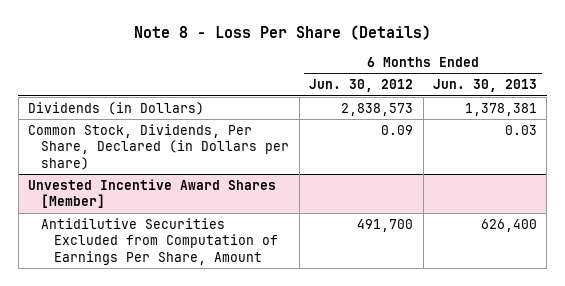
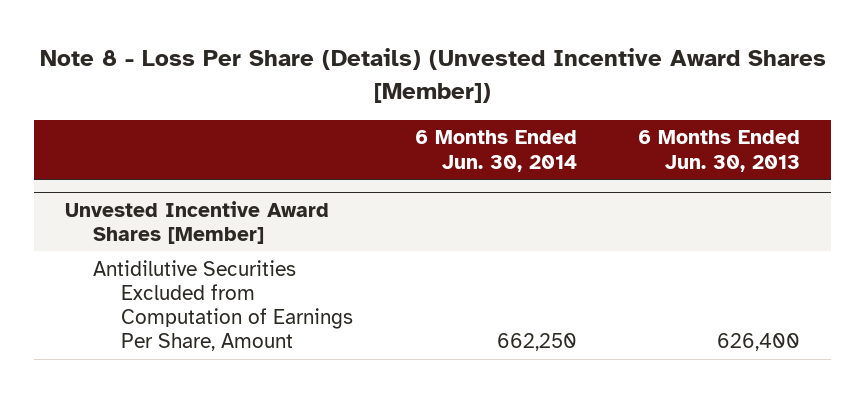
- Note 8 - Loss Per Share (Details)
+ Note 8 - Loss Per Share (Details) (Unvested Incentive Award Shares [Member])
- | 6 Months Ended Jun. 30, 2012 | 6 Months Ended Jun. 30, 2013
+ | 6 Months Ended Jun. 30, 2014 | 6 Months Ended Jun. 30, 2013
- Dividends (in Dollars) | 2,838,573 | 1,378,381
- Common Stock, Dividends, Per Share, Declared (in Dollars per share) | 0.09 | 0.03

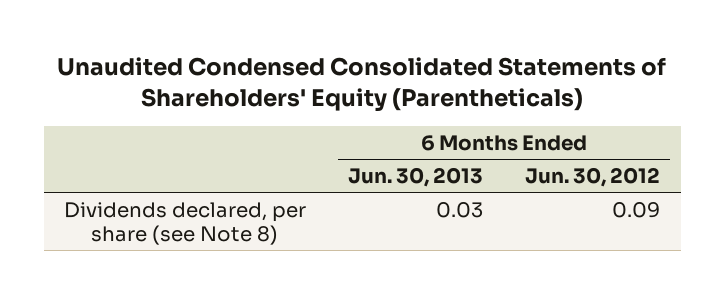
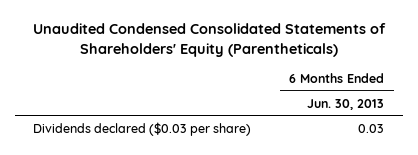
- | 6 Months Ended Jun. 30, 2013 | 6 Months Ended Jun. 30, 2012
+ | 6 Months Ended Jun. 30, 2013
- Dividends declared, per share (see Note 8) | 0.03 | 0.09
+ Dividends declared ($0.03 per share) | 0.03

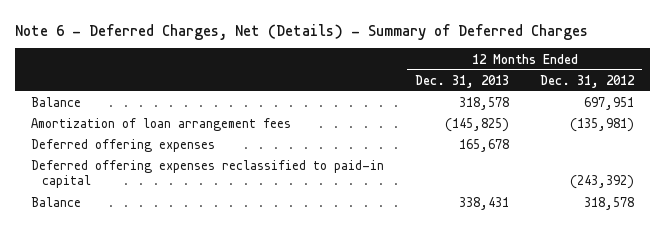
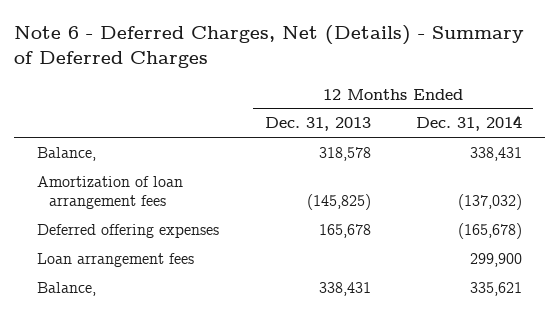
- | 12 Months Ended Dec. 31, 2013 | 12 Months Ended Dec. 31, 2012
+ | 12 Months Ended Dec. 31, 2013 | 12 Months Ended Dec. 31, 2014
- Balance | 318,578 | 697,951
+ Balance, | 318,578 | 338,431
- Deferred offering expenses reclassified to paid-in capital | | (243,392)
- Balance | 338,431 | 318,578
+ Loan arrangement fees | | 299,900
+ Balance, | 338,431 | 335,621

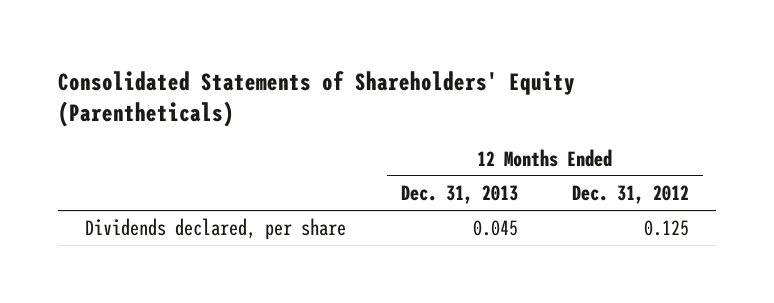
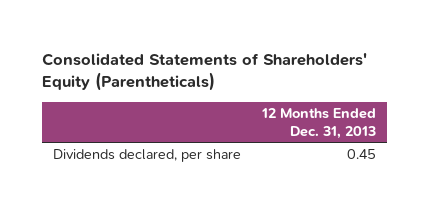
- | 12 Months Ended Dec. 31, 2013 | 12 Months Ended Dec. 31, 2012
+ | 12 Months Ended Dec. 31, 2013
- Dividends declared, per share | 0.045 | 0.125
+ Dividends declared, per share | 0.45

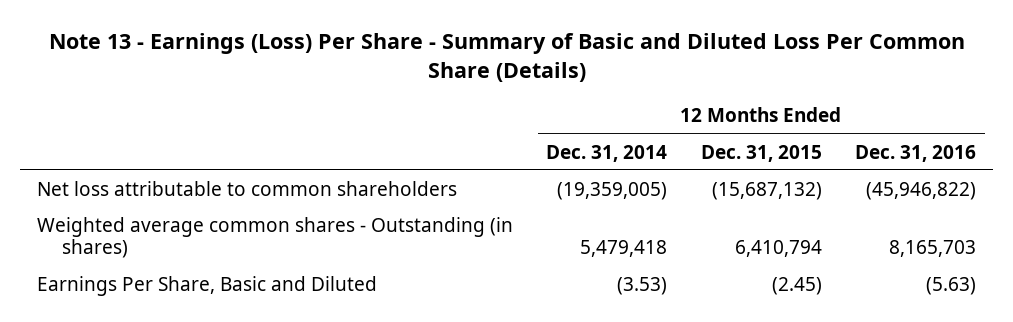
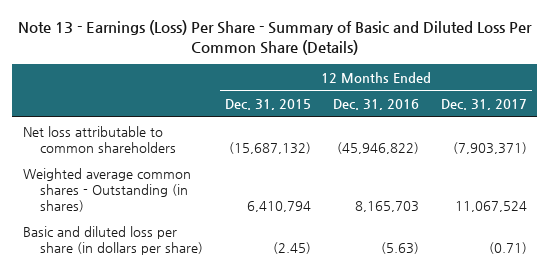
- | 12 Months Ended Dec. 31, 2014 | 12 Months Ended Dec. 31, 2015 | 12 Months Ended Dec. 31, 2016
+ | 12 Months Ended Dec. 31, 2015 | 12 Months Ended Dec. 31, 2016 | 12 Months Ended Dec. 31, 2017
- Earnings Per Share, Basic and Diluted | (3.53) | (2.45) | (5.63)
+ Basic and diluted loss per share (in dollars per share) | (2.45) | (5.63) | (0.71)

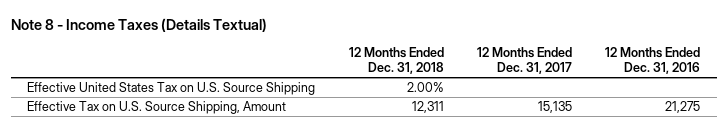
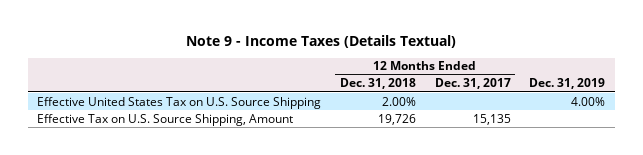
- Note 8 - Income Taxes (Details Textual)
+ Note 9 - Income Taxes (Details Textual)
- | 12 Months Ended Dec. 31, 2018 | 12 Months Ended Dec. 31, 2017 | 12 Months Ended Dec. 31, 2016
+ | 12 Months Ended Dec. 31, 2018 | 12 Months Ended Dec. 31, 2017 | Dec. 31, 2019
- Effective Tax on U.S. Source Shipping, Amount | 12,311 | 15,135 | 21,275
+ Effective Tax on U.S. Source Shipping, Amount | 19,726 | 15,135 |

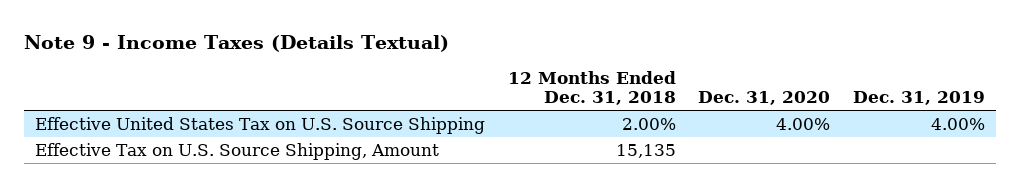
- | 12 Months Ended Dec. 31, 2018 | 12 Months Ended Dec. 31, 2017 | Dec. 31, 2019
+ | 12 Months Ended Dec. 31, 2018 | Dec. 31, 2020 | Dec. 31, 2019
- Effective Tax on U.S. Source Shipping, Amount | 19,726 | 15,135 |
+ Effective Tax on U.S. Source Shipping, Amount | 15,135 | |

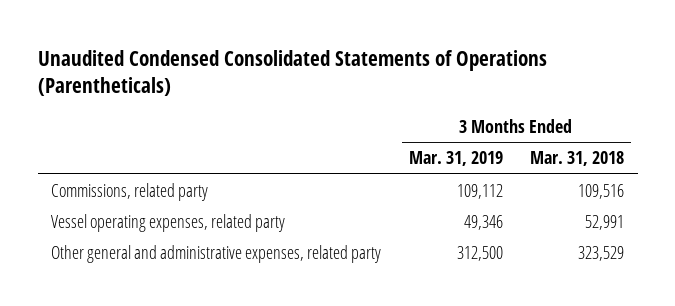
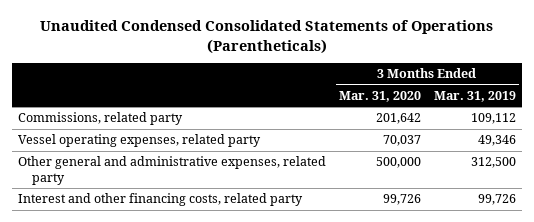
- | 3 Months Ended Mar. 31, 2019 | 3 Months Ended Mar. 31, 2018
+ | 3 Months Ended Mar. 31, 2020 | 3 Months Ended Mar. 31, 2019
+ Interest and other financing costs, related party | 99,726 | 99,726

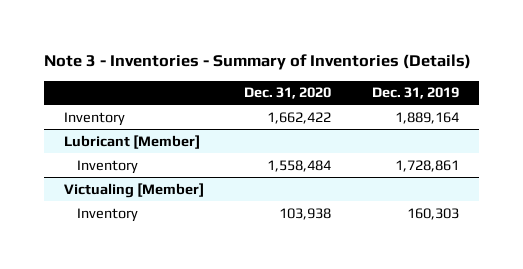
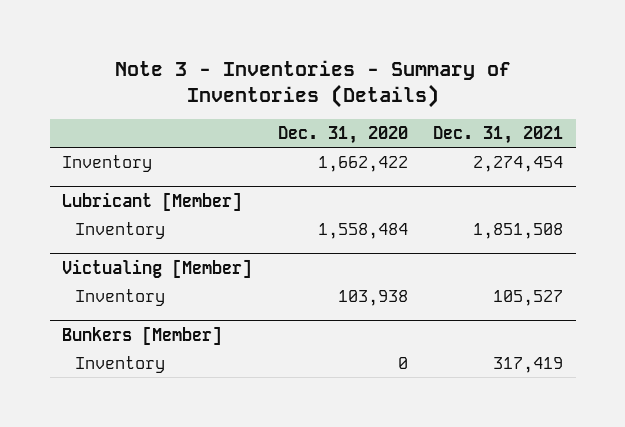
- | Dec. 31, 2020 | Dec. 31, 2019
+ | Dec. 31, 2020 | Dec. 31, 2021
+ Bunkers [Member]
+ Inventory | 0 | 317,419

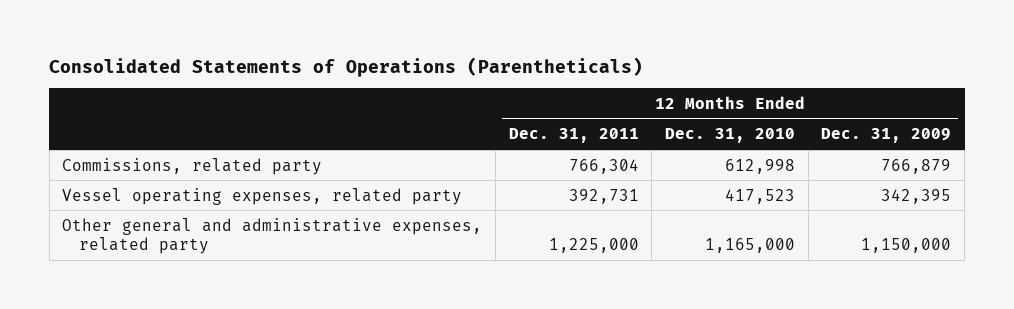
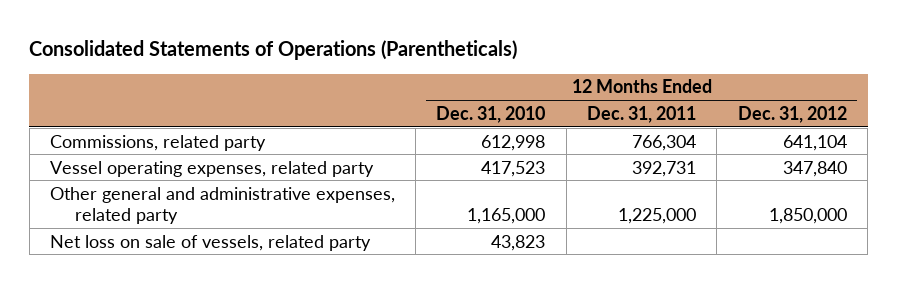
- | 12 Months Ended Dec. 31, 2011 | 12 Months Ended Dec. 31, 2010 | 12 Months Ended Dec. 31, 2009
+ | 12 Months Ended Dec. 31, 2010 | 12 Months Ended Dec. 31, 2011 | 12 Months Ended Dec. 31, 2012
+ Net loss on sale of vessels, related party | 43,823 | |

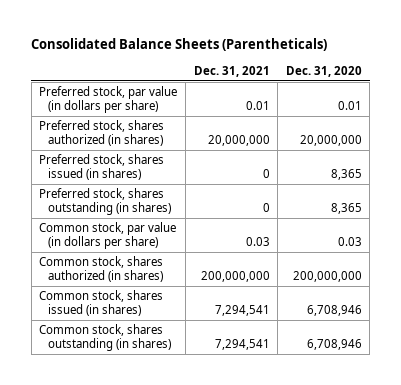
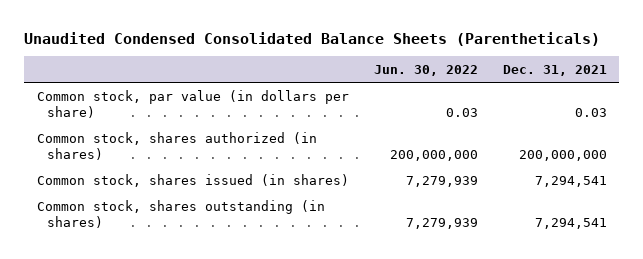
- Consolidated Balance Sheets (Parentheticals)
+ Unaudited Condensed Consolidated Balance Sheets (Parentheticals)
- | Dec. 31, 2021 | Dec. 31, 2020
+ | Jun. 30, 2022 | Dec. 31, 2021
- Preferred stock, par value (in dollars per share) | 0.01 | 0.01
- Preferred stock, shares authorized (in shares) | 20,000,000 | 20,000,000
- Preferred stock, shares issued (in shares) | 0 | 8,365
- Preferred stock, shares outstanding (in shares) | 0 | 8,365

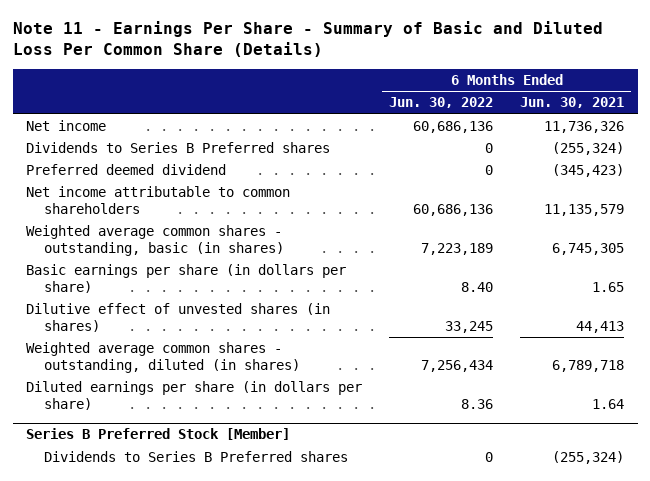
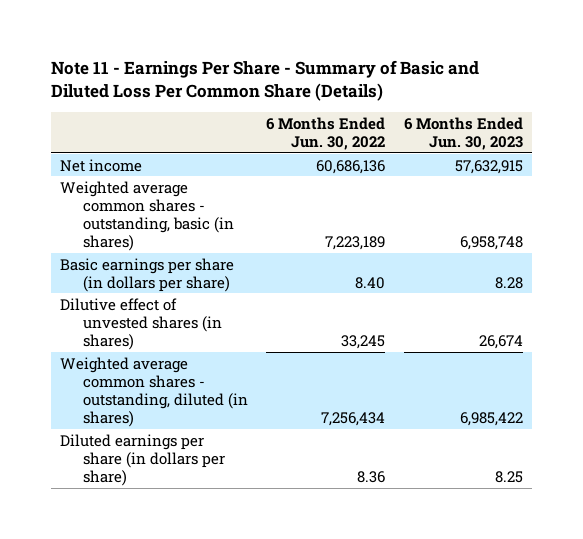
- | 6 Months Ended Jun. 30, 2022 | 6 Months Ended Jun. 30, 2021
+ | 6 Months Ended Jun. 30, 2022 | 6 Months Ended Jun. 30, 2023
- Dividends to Series B Preferred shares | 0 | (255,324)
- Preferred deemed dividend | 0 | (345,423)
- Net income attributable to common shareholders | 60,686,136 | 11,135,579
- Series B Preferred Stock [Member]
- Dividends to Series B Preferred shares | 0 | (255,324)

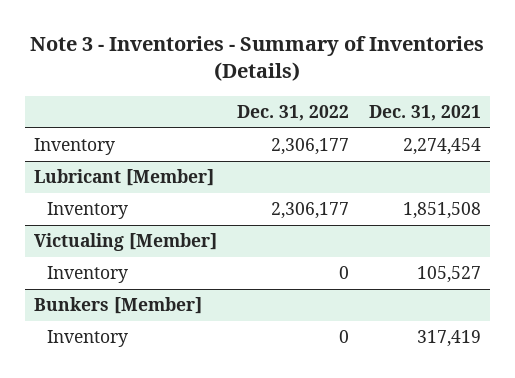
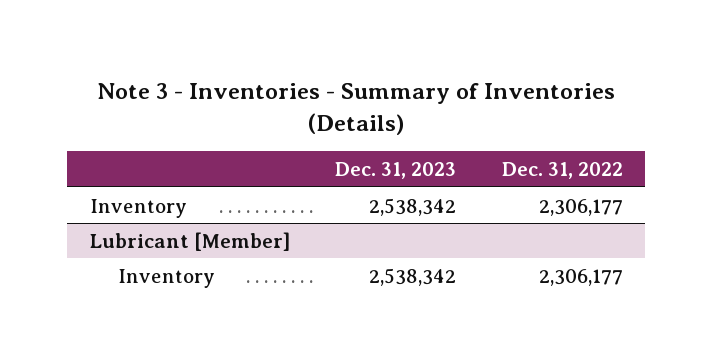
- | Dec. 31, 2022 | Dec. 31, 2021
+ | Dec. 31, 2023 | Dec. 31, 2022
- Victualing [Member]
- Inventory | 0 | 105,527
- Bunkers [Member]
- Inventory | 0 | 317,419

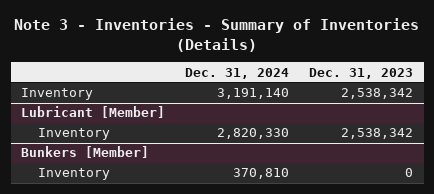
- | Dec. 31, 2023 | Dec. 31, 2022
+ | Dec. 31, 2024 | Dec. 31, 2023
+ Bunkers [Member]
+ Inventory | 370,810 | 0

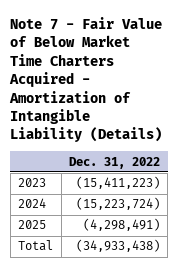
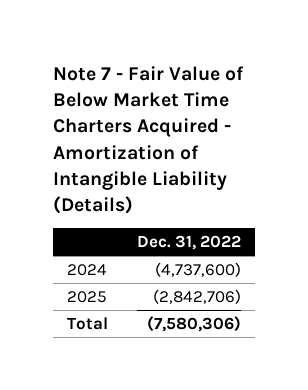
- 2023 | (15,411,223)
- 2024 | (15,223,724)
- 2025 | (4,298,491)
- Total | (34,933,438)
+ 2024 | (4,737,600)
+ 2025 | (2,842,706)
+ Total | (7,580,306)

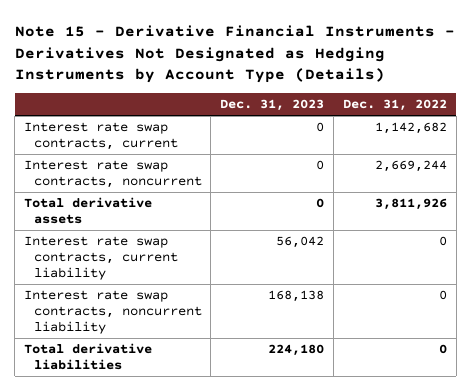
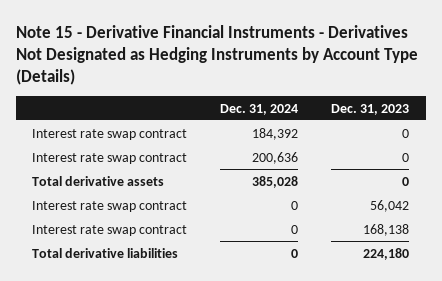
- | Dec. 31, 2023 | Dec. 31, 2022
+ | Dec. 31, 2024 | Dec. 31, 2023
- Interest rate swap contracts, current | 0 | 1,142,682
- Interest rate swap contracts, noncurrent | 0 | 2,669,244
+ Interest rate swap contract | 184,392 | 0
+ Interest rate swap contract | 200,636 | 0
- Interest rate swap contracts, current liability | 56,042 | 0
- Interest rate swap contracts, noncurrent liability | 168,138 | 0
+ Interest rate swap contract | 0 | 56,042
+ Interest rate swap contract | 0 | 168,138

